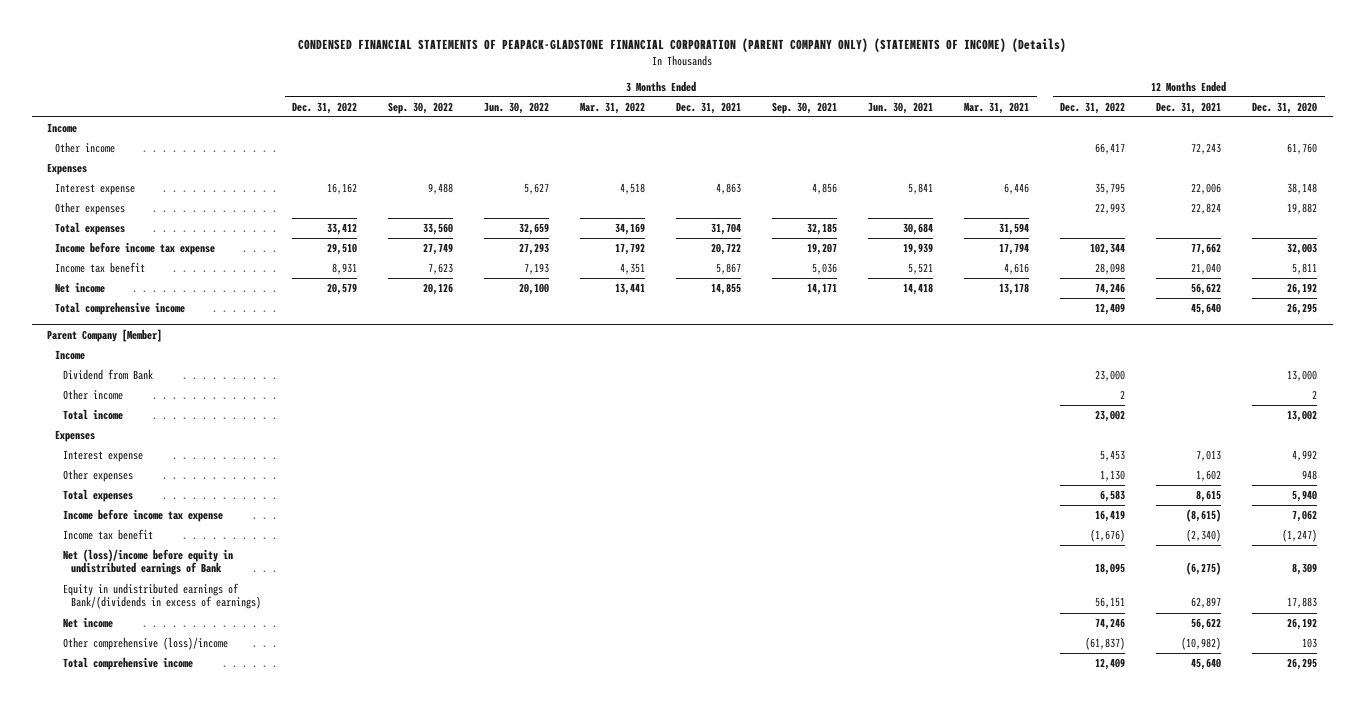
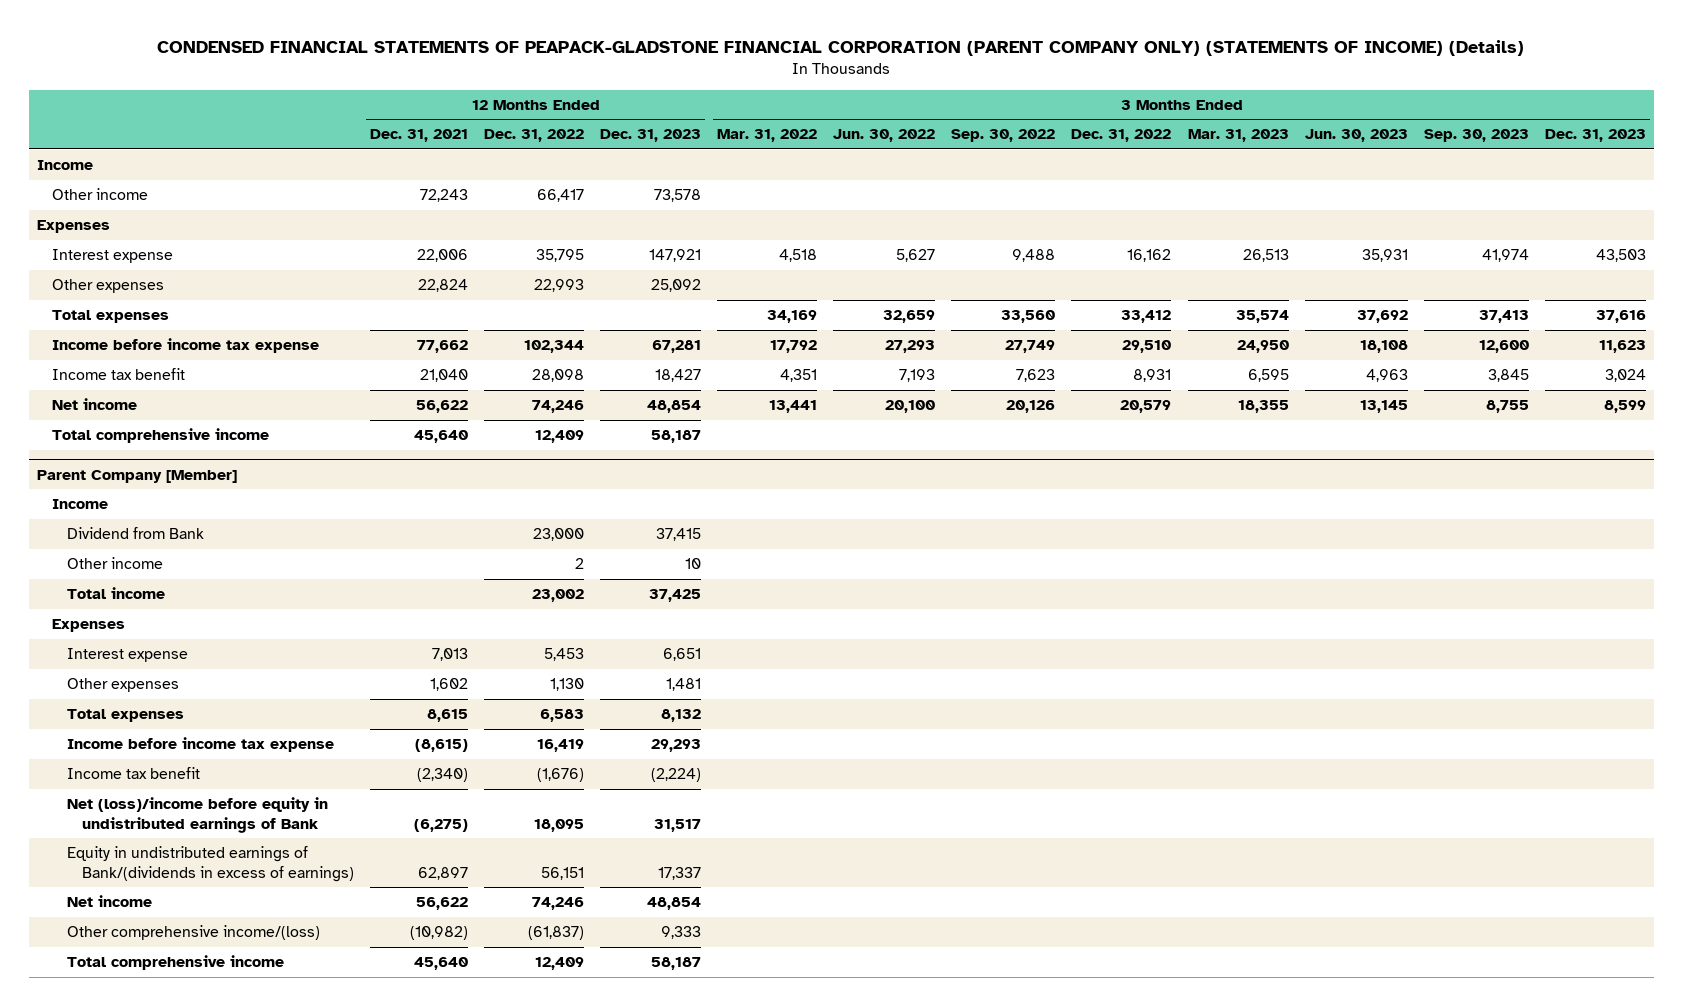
- | 3 Months Ended Dec. 31, 2022 | 3 Months Ended Sep. 30, 2022 | 3 Months Ended Jun. 30, 2022 | 3 Months Ended Mar. 31, 2022 | 3 Months Ended Dec. 31, 2021 | 3 Months Ended Sep. 30, 2021 | 3 Months Ended Jun. 30, 2021 | 3 Months Ended Mar. 31, 2021 | 12 Months Ended Dec. 31, 2022 | 12 Months Ended Dec. 31, 2021 | 12 Months Ended Dec. 31, 2020
+ | 12 Months Ended Dec. 31, 2021 | 12 Months Ended Dec. 31, 2022 | 12 Months Ended Dec. 31, 2023 | 3 Months Ended Mar. 31, 2022 | 3 Months Ended Jun. 30, 2022 | 3 Months Ended Sep. 30, 2022 | 3 Months Ended Dec. 31, 2022 | 3 Months Ended Mar. 31, 2023 | 3 Months Ended Jun. 30, 2023 | 3 Months Ended Sep. 30, 2023 | 3 Months Ended Dec. 31, 2023
@ Parent Company [Member]
- Other comprehensive (loss)/income | | | | | | | | | (61,837) | (10,982) | 103
+ Other comprehensive income/(loss) | (10,982) | (61,837) | 9,333 | | | | | | | |

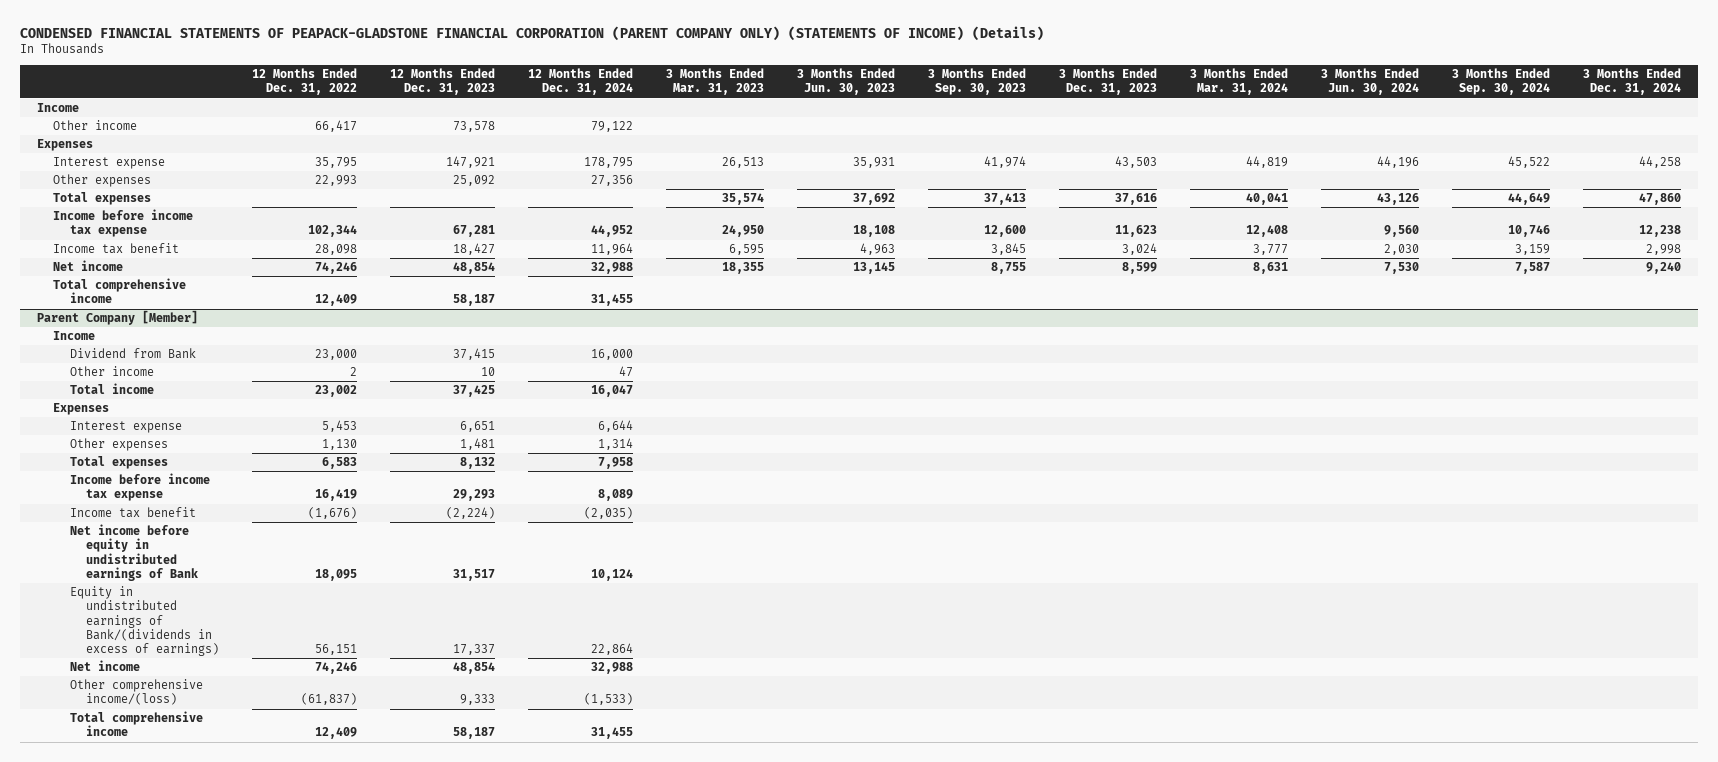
- | 12 Months Ended Dec. 31, 2021 | 12 Months Ended Dec. 31, 2022 | 12 Months Ended Dec. 31, 2023 | 3 Months Ended Mar. 31, 2022 | 3 Months Ended Jun. 30, 2022 | 3 Months Ended Sep. 30, 2022 | 3 Months Ended Dec. 31, 2022 | 3 Months Ended Mar. 31, 2023 | 3 Months Ended Jun. 30, 2023 | 3 Months Ended Sep. 30, 2023 | 3 Months Ended Dec. 31, 2023
+ | 12 Months Ended Dec. 31, 2022 | 12 Months Ended Dec. 31, 2023 | 12 Months Ended Dec. 31, 2024 | 3 Months Ended Mar. 31, 2023 | 3 Months Ended Jun. 30, 2023 | 3 Months Ended Sep. 30, 2023 | 3 Months Ended Dec. 31, 2023 | 3 Months Ended Mar. 31, 2024 | 3 Months Ended Jun. 30, 2024 | 3 Months Ended Sep. 30, 2024 | 3 Months Ended Dec. 31, 2024
@ Parent Company [Member]
- Net (loss)/income before equity in undistributed earnings of Bank | (6,275) | 18,095 | 31,517 | | | | | | | |
+ Net income before equity in undistributed earnings of Bank | 18,095 | 31,517 | 10,124 | | | | | | | |

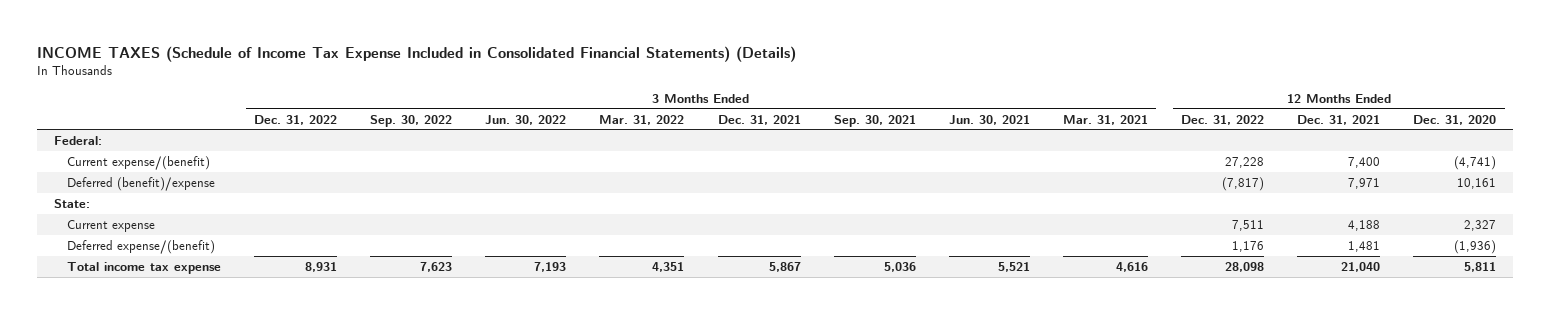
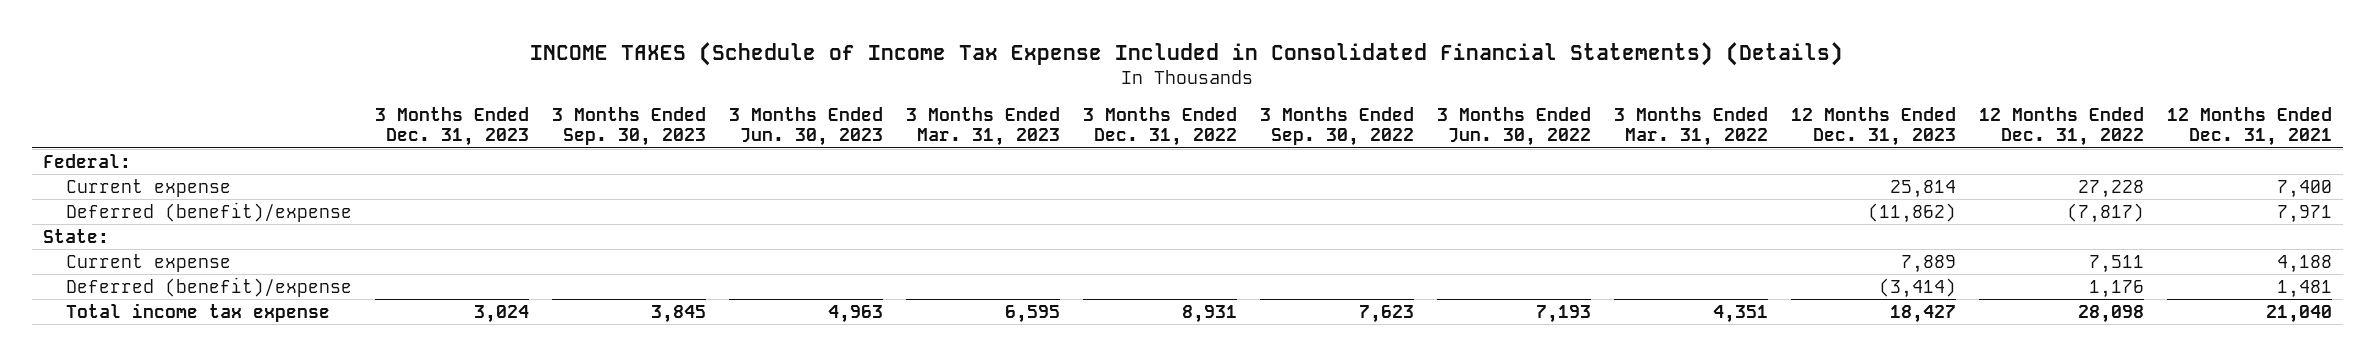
- | 3 Months Ended Dec. 31, 2022 | 3 Months Ended Sep. 30, 2022 | 3 Months Ended Jun. 30, 2022 | 3 Months Ended Mar. 31, 2022 | 3 Months Ended Dec. 31, 2021 | 3 Months Ended Sep. 30, 2021 | 3 Months Ended Jun. 30, 2021 | 3 Months Ended Mar. 31, 2021 | 12 Months Ended Dec. 31, 2022 | 12 Months Ended Dec. 31, 2021 | 12 Months Ended Dec. 31, 2020
+ | 3 Months Ended Dec. 31, 2023 | 3 Months Ended Sep. 30, 2023 | 3 Months Ended Jun. 30, 2023 | 3 Months Ended Mar. 31, 2023 | 3 Months Ended Dec. 31, 2022 | 3 Months Ended Sep. 30, 2022 | 3 Months Ended Jun. 30, 2022 | 3 Months Ended Mar. 31, 2022 | 12 Months Ended Dec. 31, 2023 | 12 Months Ended Dec. 31, 2022 | 12 Months Ended Dec. 31, 2021
- Current expense/(benefit) | | | | | | | | | 27,228 | 7,400 | (4,741)
+ Current expense | | | | | | | | | 25,814 | 27,228 | 7,400
- Deferred expense/(benefit) | | | | | | | | | 1,176 | 1,481 | (1,936)
+ Deferred (benefit)/expense | | | | | | | | | (3,414) | 1,176 | 1,481

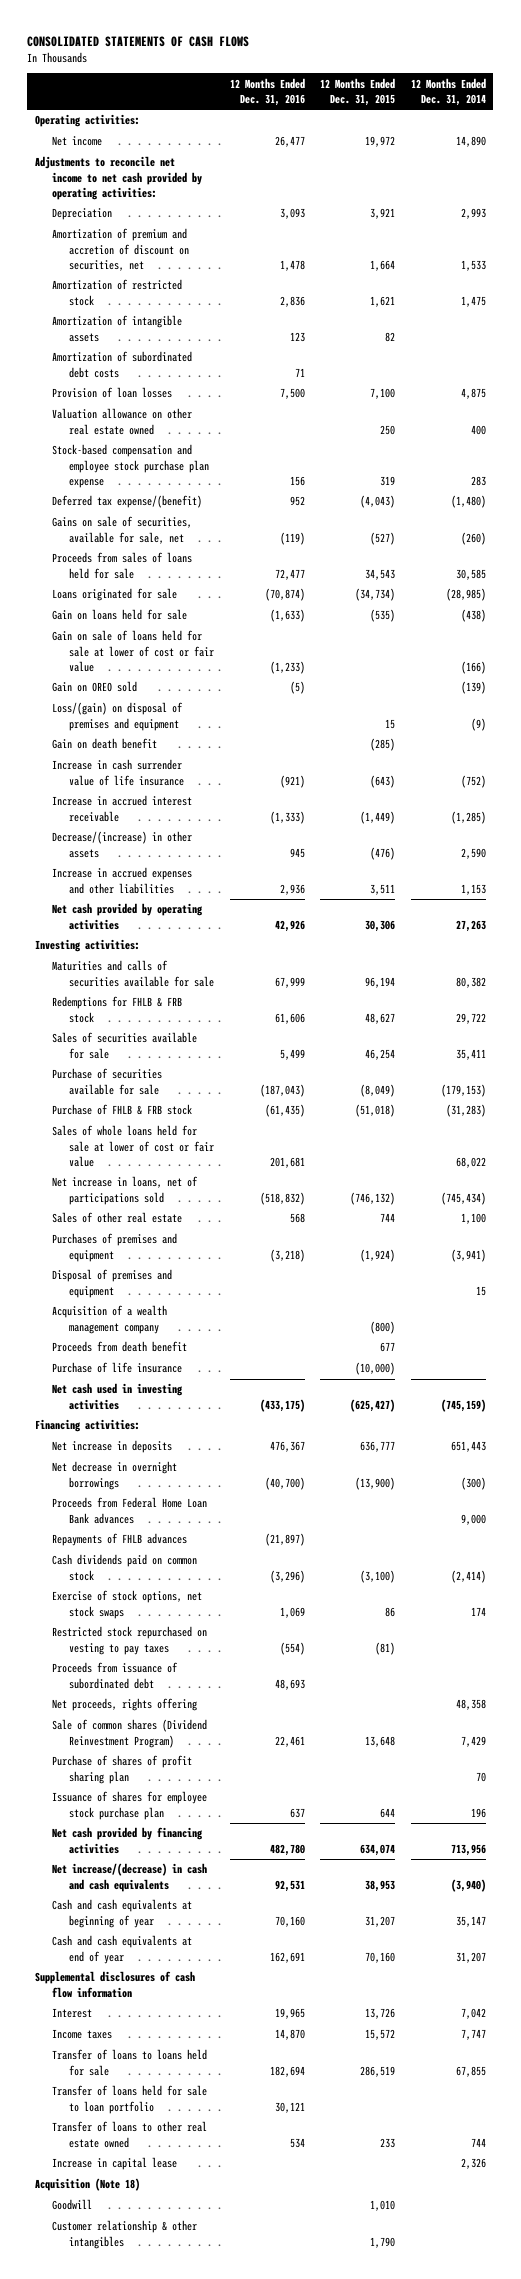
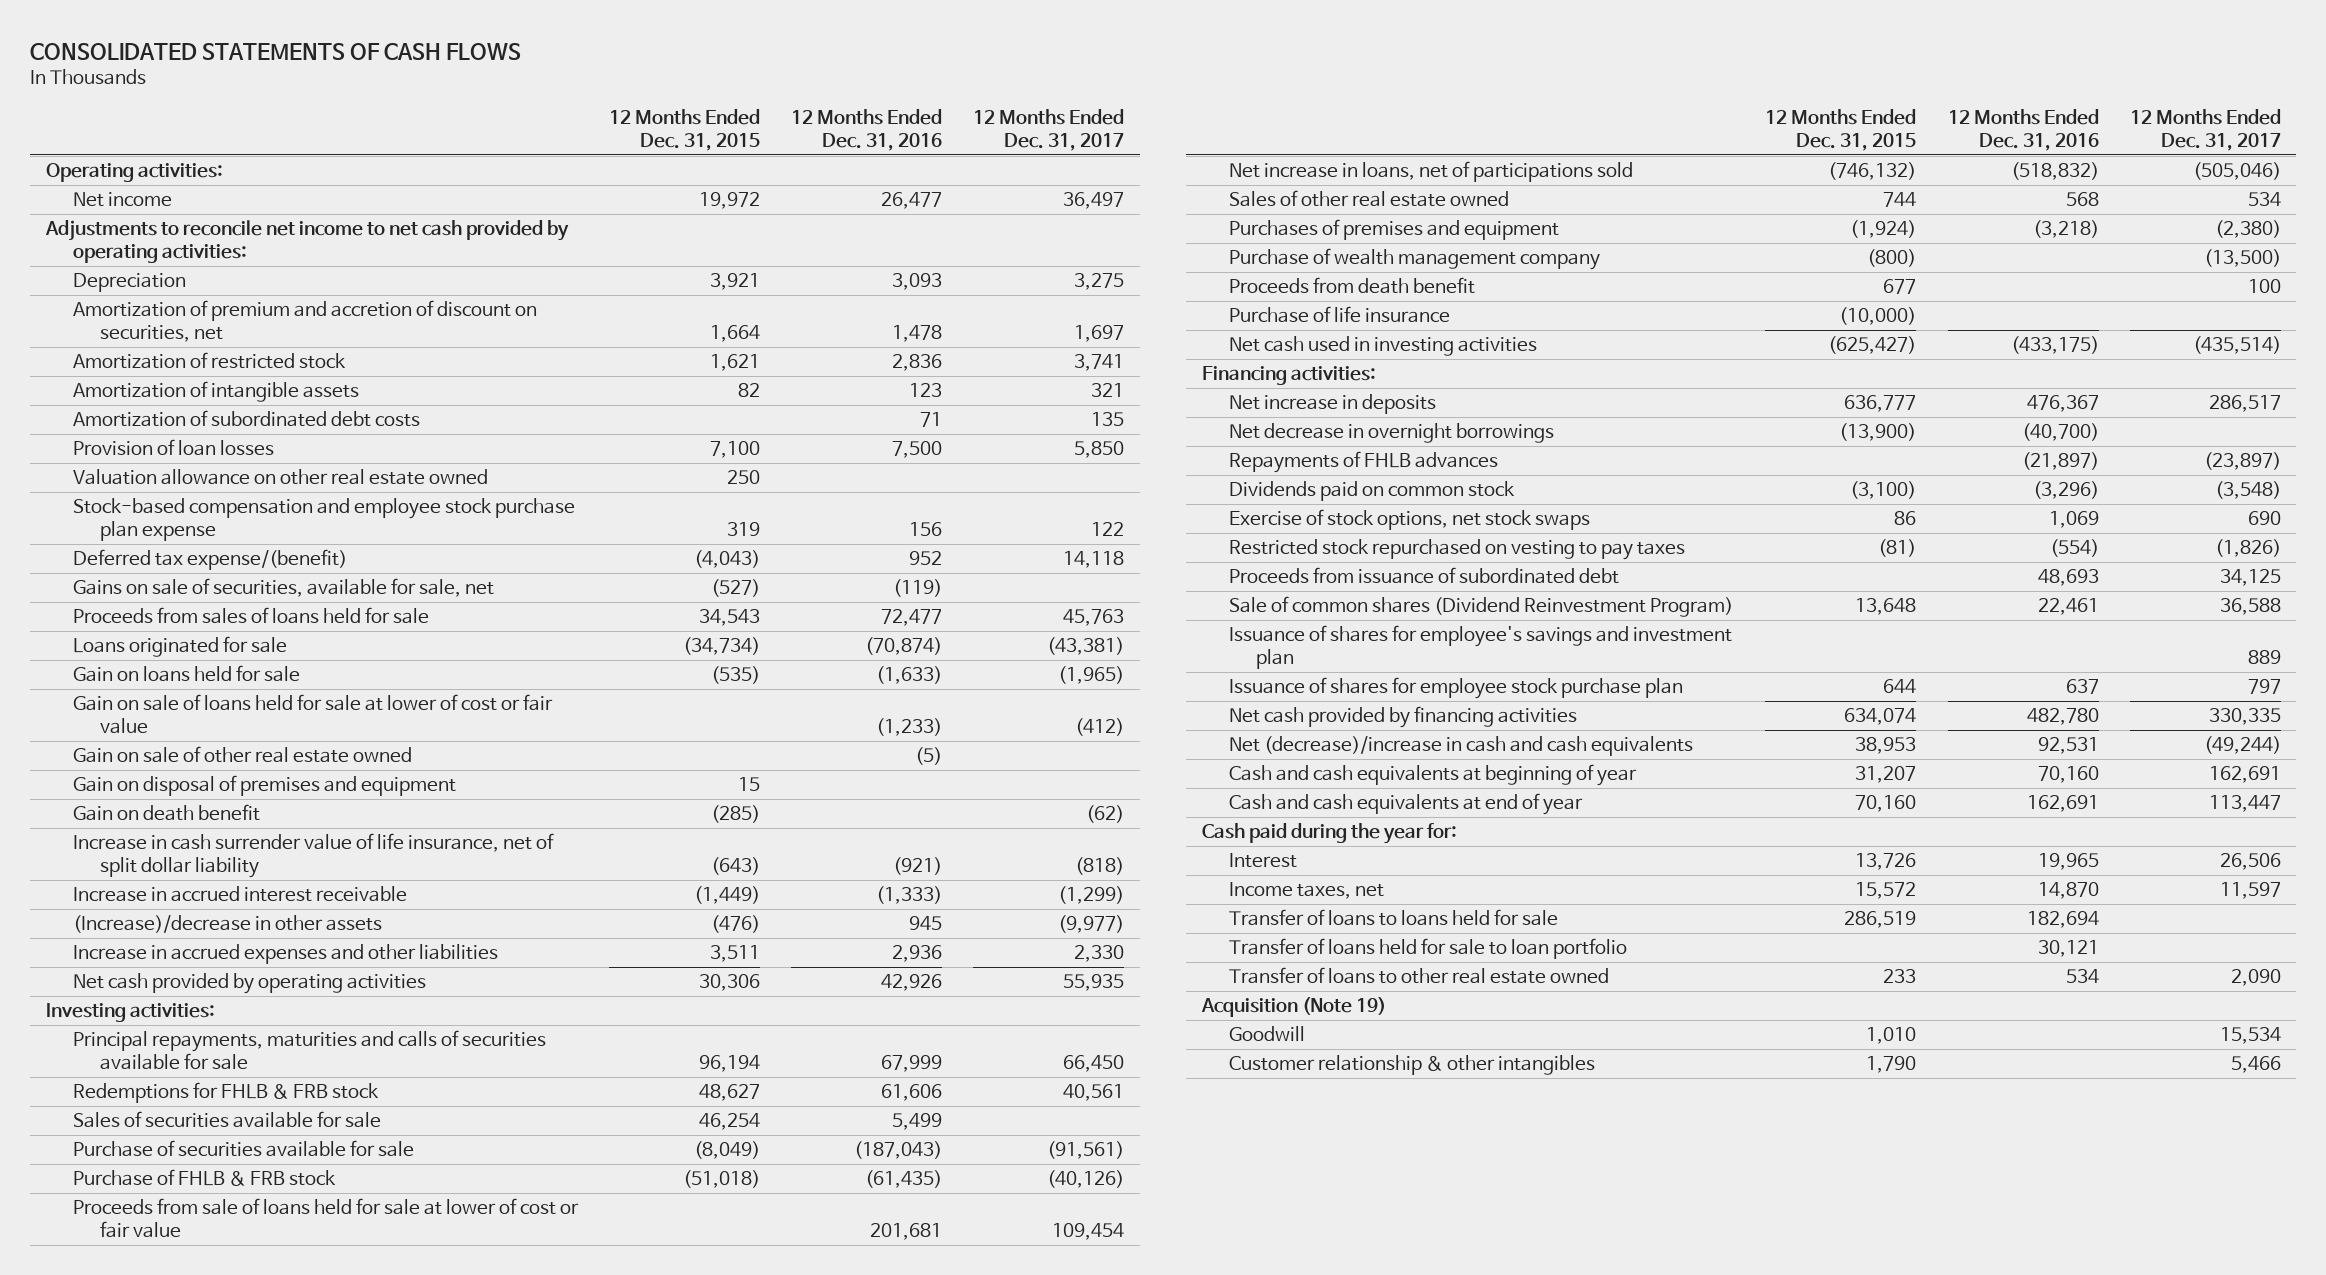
- | 12 Months Ended Dec. 31, 2016 | 12 Months Ended Dec. 31, 2015 | 12 Months Ended Dec. 31, 2014
+ | 12 Months Ended Dec. 31, 2015 | 12 Months Ended Dec. 31, 2016 | 12 Months Ended Dec. 31, 2017
- Gain on OREO sold | (5) | | (139)
- Loss/(gain) on disposal of premises and equipment | | 15 | (9)
+ Gain on sale of other real estate owned | | (5) |
+ Gain on disposal of premises and equipment | 15 | |
- Increase in cash surrender value of life insurance | (921) | (643) | (752)
+ Increase in cash surrender value of life insurance, net of split dollar liability | (643) | (921) | (818)
- Decrease/(increase) in other assets | 945 | (476) | 2,590
+ (Increase)/decrease in other assets | (476) | 945 | (9,977)
- Maturities and calls of securities available for sale | 67,999 | 96,194 | 80,382
+ Principal repayments, maturities and calls of securities available for sale | 96,194 | 67,999 | 66,450
- Sales of whole loans held for sale at lower of cost or fair value | 201,681 | | 68,022
+ Proceeds from sale of loans held for sale at lower of cost or fair value | | 201,681 | 109,454
- Sales of other real estate | 568 | 744 | 1,100
+ Sales of other real estate owned | 744 | 568 | 534
- Disposal of premises and equipment | | | 15
- Acquisition of a wealth management company | | (800) |
+ Purchase of wealth management company | (800) | | (13,500)
- Proceeds from Federal Home Loan Bank advances | | | 9,000
- Cash dividends paid on common stock | (3,296) | (3,100) | (2,414)
+ Dividends paid on common stock | (3,100) | (3,296) | (3,548)
- Net proceeds, rights offering | | | 48,358
- Purchase of shares of profit sharing plan | | | 70
+ Issuance of shares for employee's savings and investment plan | | | 889
- Net increase/(decrease) in cash and cash equivalents | 92,531 | 38,953 | (3,940)
+ Net (decrease)/increase in cash and cash equivalents | 38,953 | 92,531 | (49,244)
- Supplemental disclosures of cash flow information
+ Cash paid during the year for:
- Income taxes | 14,870 | 15,572 | 7,747
+ Income taxes, net | 15,572 | 14,870 | 11,597
- Increase in capital lease | | | 2,326
- Acquisition (Note 18)
+ Acquisition (Note 19)

